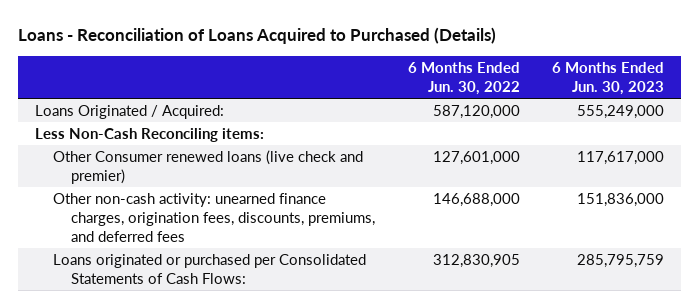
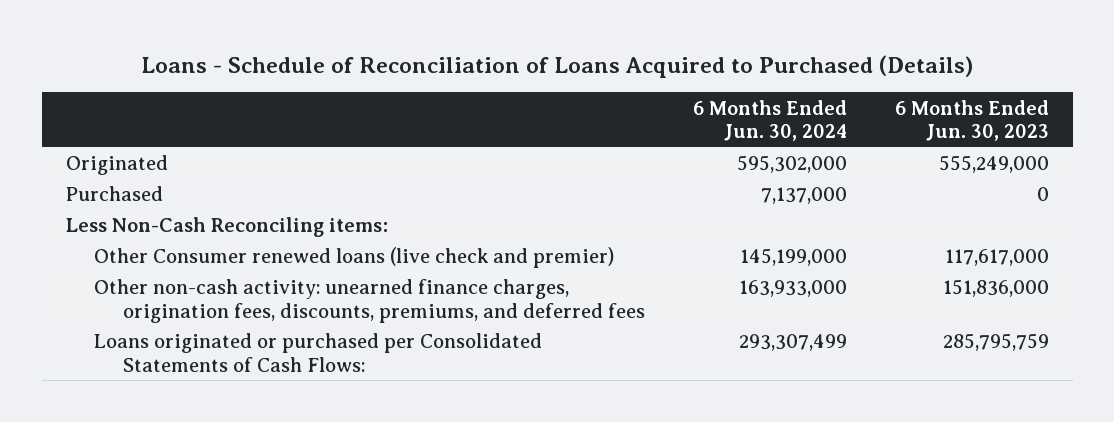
- Loans - Reconciliation of Loans Acquired to Purchased (Details)
+ Loans - Schedule of Reconciliation of Loans Acquired to Purchased (Details)
- | 6 Months Ended Jun. 30, 2022 | 6 Months Ended Jun. 30, 2023
+ | 6 Months Ended Jun. 30, 2024 | 6 Months Ended Jun. 30, 2023
- Loans Originated / Acquired: | 587,120,000 | 555,249,000
+ Originated | 595,302,000 | 555,249,000
+ Purchased | 7,137,000 | 0

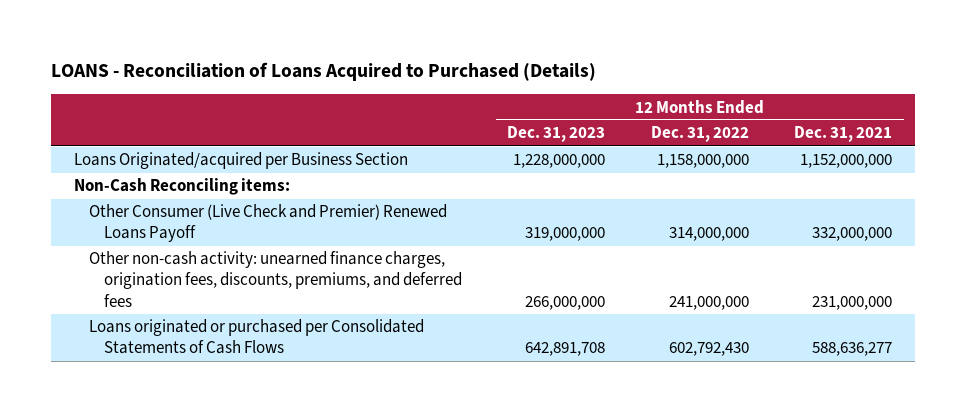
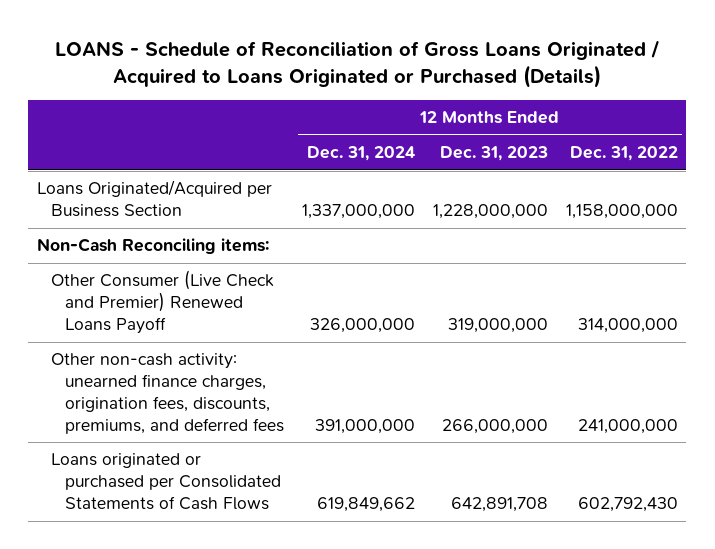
- LOANS - Reconciliation of Loans Acquired to Purchased (Details)
+ LOANS - Schedule of Reconciliation of Gross Loans Originated / Acquired to Loans Originated or Purchased (Details)
- | 12 Months Ended Dec. 31, 2023 | 12 Months Ended Dec. 31, 2022 | 12 Months Ended Dec. 31, 2021
+ | 12 Months Ended Dec. 31, 2024 | 12 Months Ended Dec. 31, 2023 | 12 Months Ended Dec. 31, 2022
- Loans Originated/acquired per Business Section | 1,228,000,000 | 1,158,000,000 | 1,152,000,000
+ Loans Originated/Acquired per Business Section | 1,337,000,000 | 1,228,000,000 | 1,158,000,000

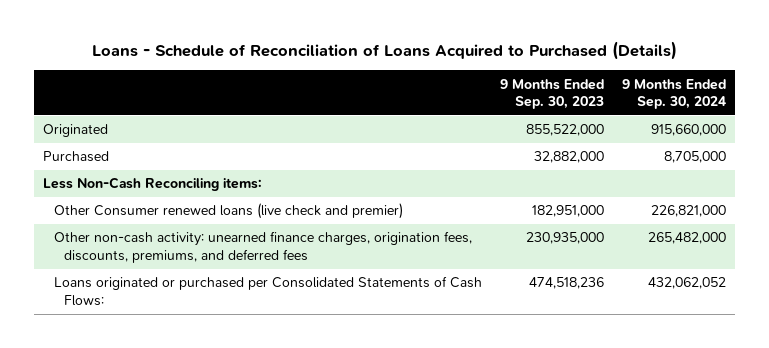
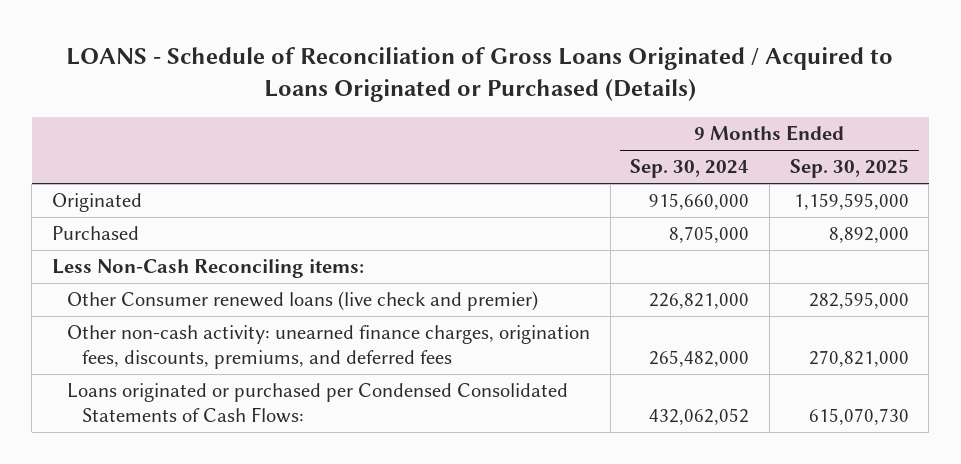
- Loans - Schedule of Reconciliation of Loans Acquired to Purchased (Details)
+ LOANS - Schedule of Reconciliation of Gross Loans Originated / Acquired to Loans Originated or Purchased (Details)
- | 9 Months Ended Sep. 30, 2023 | 9 Months Ended Sep. 30, 2024
+ | 9 Months Ended Sep. 30, 2024 | 9 Months Ended Sep. 30, 2025
- Loans originated or purchased per Consolidated Statements of Cash Flows: | 474,518,236 | 432,062,052
+ Loans originated or purchased per Condensed Consolidated Statements of Cash Flows: | 432,062,052 | 615,070,730

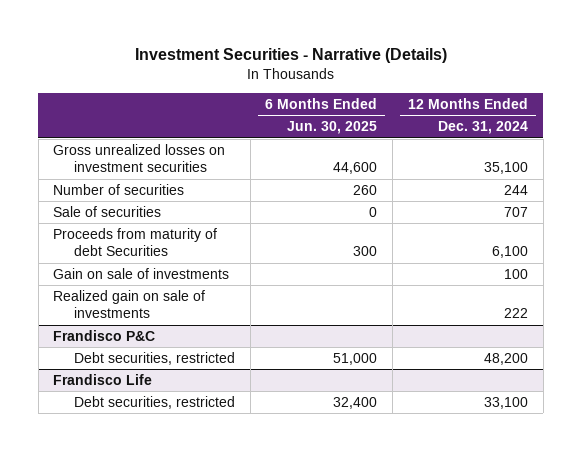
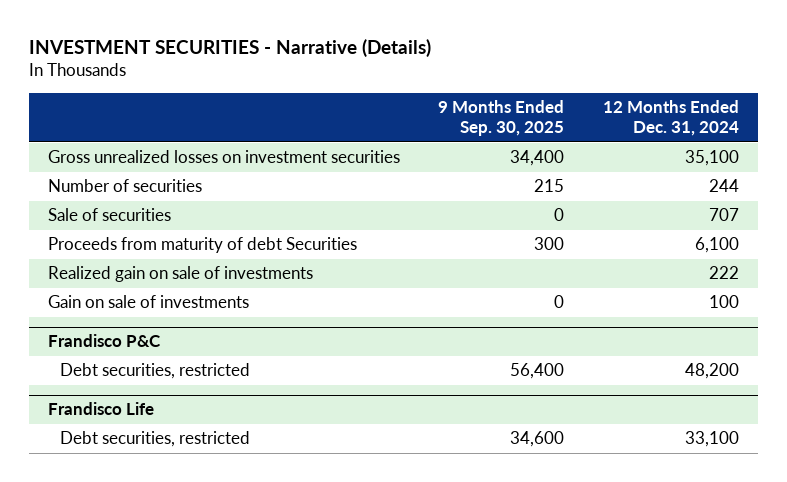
- Investment Securities - Narrative (Details)
+ INVESTMENT SECURITIES - Narrative (Details)
- | 6 Months Ended Jun. 30, 2025 | 12 Months Ended Dec. 31, 2024
+ | 9 Months Ended Sep. 30, 2025 | 12 Months Ended Dec. 31, 2024
moved down: Gain on sale of investments | 0 | 100

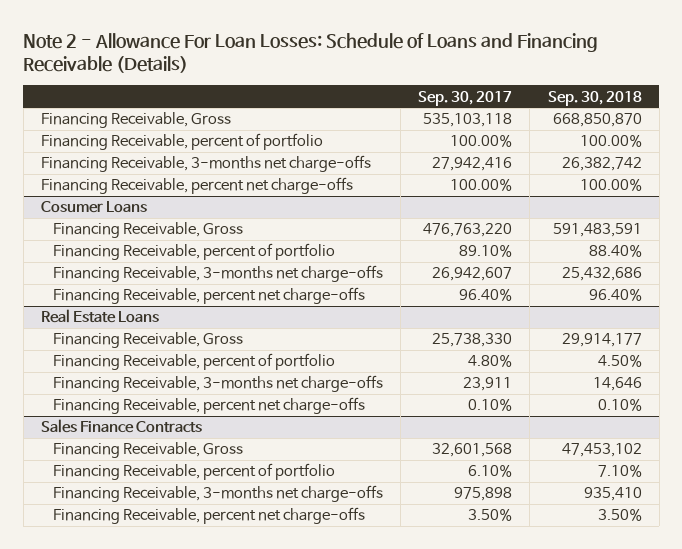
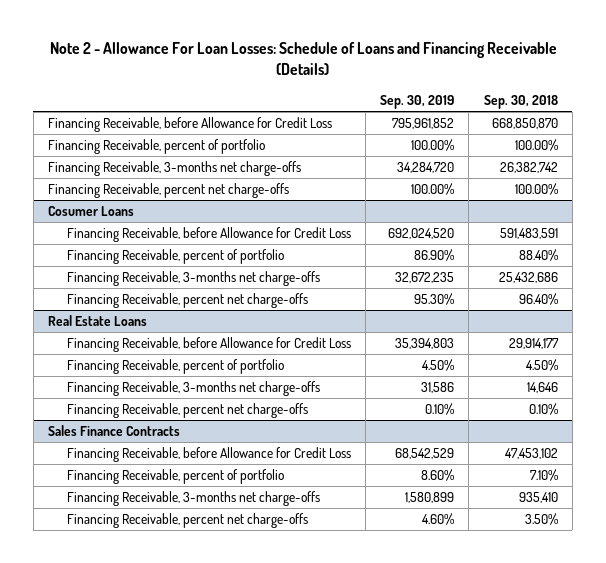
- | Sep. 30, 2017 | Sep. 30, 2018
+ | Sep. 30, 2019 | Sep. 30, 2018
- Financing Receivable, Gross | 535,103,118 | 668,850,870
+ Financing Receivable, before Allowance for Credit Loss | 795,961,852 | 668,850,870
@ Cosumer Loans
- Financing Receivable, Gross | 476,763,220 | 591,483,591
+ Financing Receivable, before Allowance for Credit Loss | 692,024,520 | 591,483,591
@ Real Estate Loans
- Financing Receivable, Gross | 25,738,330 | 29,914,177
+ Financing Receivable, before Allowance for Credit Loss | 35,394,803 | 29,914,177
@ Sales Finance Contracts
- Financing Receivable, Gross | 32,601,568 | 47,453,102
+ Financing Receivable, before Allowance for Credit Loss | 68,542,529 | 47,453,102

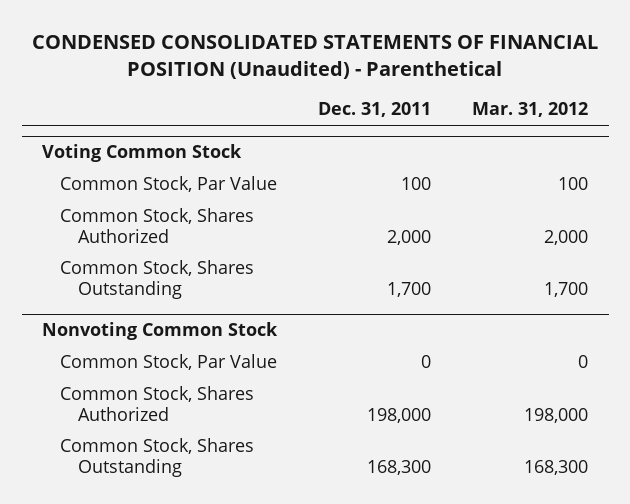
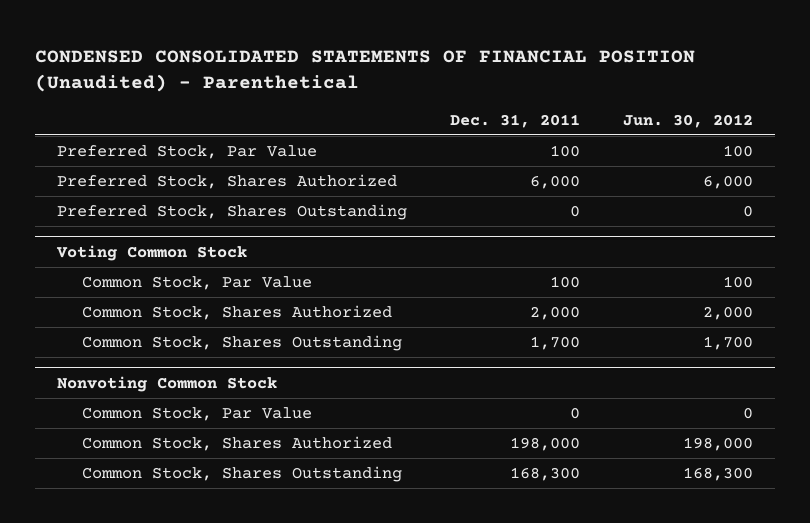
- | Dec. 31, 2011 | Mar. 31, 2012
+ | Dec. 31, 2011 | Jun. 30, 2012
+ Preferred Stock, Par Value | 100 | 100
+ Preferred Stock, Shares Authorized | 6,000 | 6,000
+ Preferred Stock, Shares Outstanding | 0 | 0

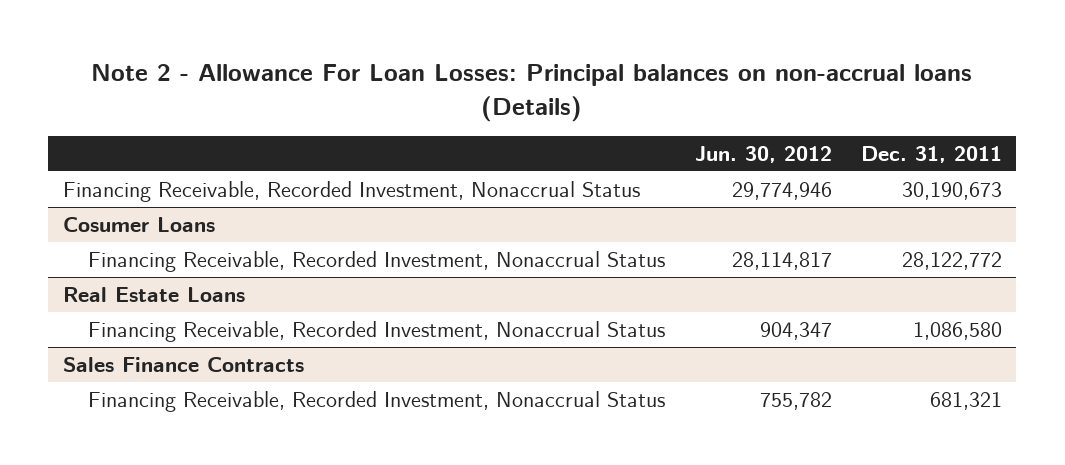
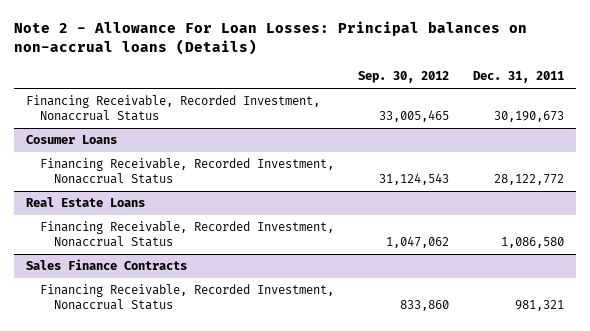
- | Jun. 30, 2012 | Dec. 31, 2011
+ | Sep. 30, 2012 | Dec. 31, 2011
@ Sales Finance Contracts
- Financing Receivable, Recorded Investment, Nonaccrual Status | 755,782 | 681,321
+ Financing Receivable, Recorded Investment, Nonaccrual Status | 833,860 | 981,321

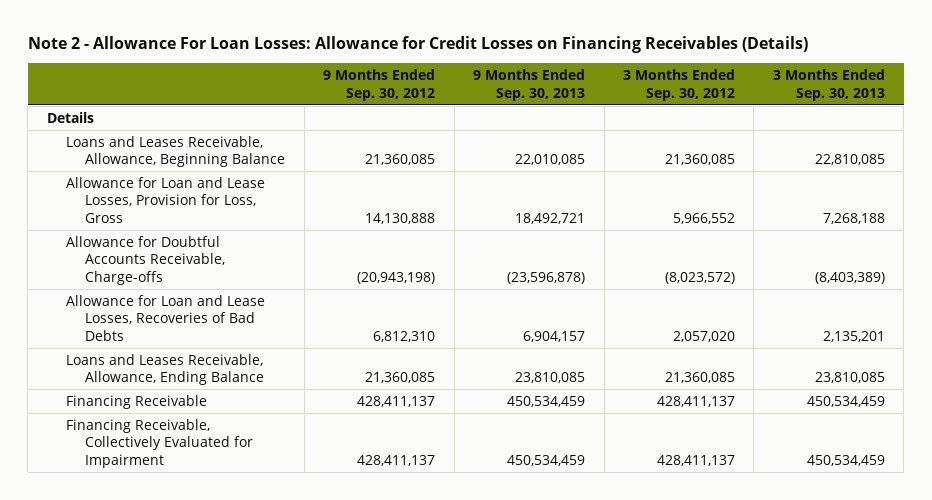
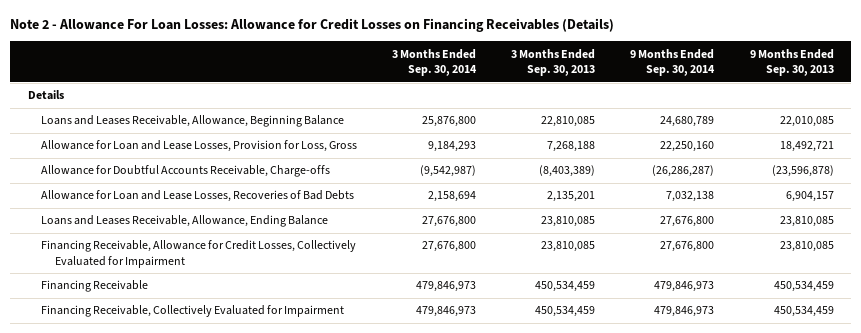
- | 9 Months Ended Sep. 30, 2012 | 9 Months Ended Sep. 30, 2013 | 3 Months Ended Sep. 30, 2012 | 3 Months Ended Sep. 30, 2013
+ | 3 Months Ended Sep. 30, 2014 | 3 Months Ended Sep. 30, 2013 | 9 Months Ended Sep. 30, 2014 | 9 Months Ended Sep. 30, 2013
+ Financing Receivable, Allowance for Credit Losses, Collectively Evaluated for Impairment | 27,676,800 | 23,810,085 | 27,676,800 | 23,810,085

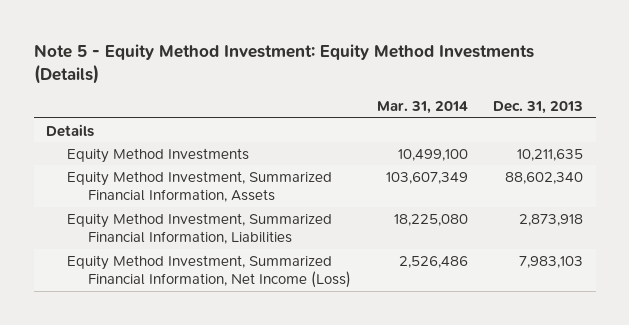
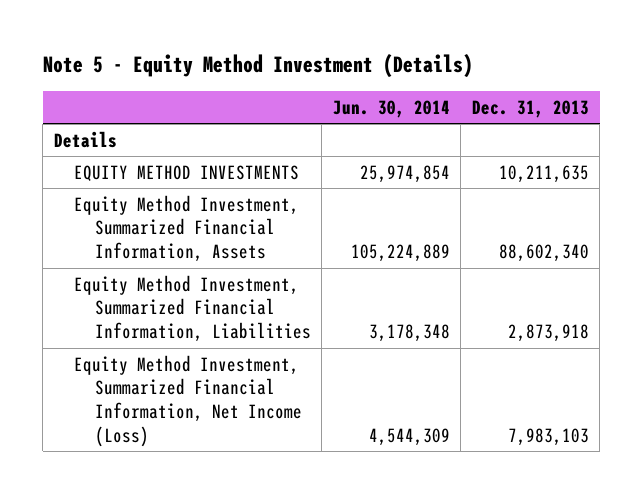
- Note 5 - Equity Method Investment: Equity Method Investments (Details)
+ Note 5 - Equity Method Investment (Details)
- | Mar. 31, 2014 | Dec. 31, 2013
+ | Jun. 30, 2014 | Dec. 31, 2013
- Equity Method Investments | 10,499,100 | 10,211,635
+ EQUITY METHOD INVESTMENTS | 25,974,854 | 10,211,635

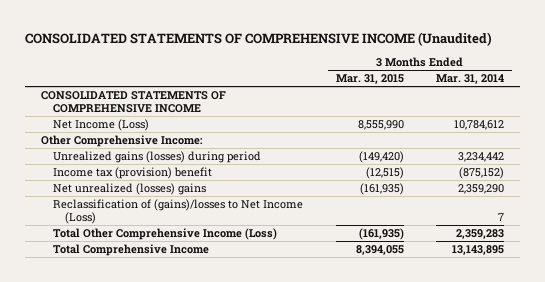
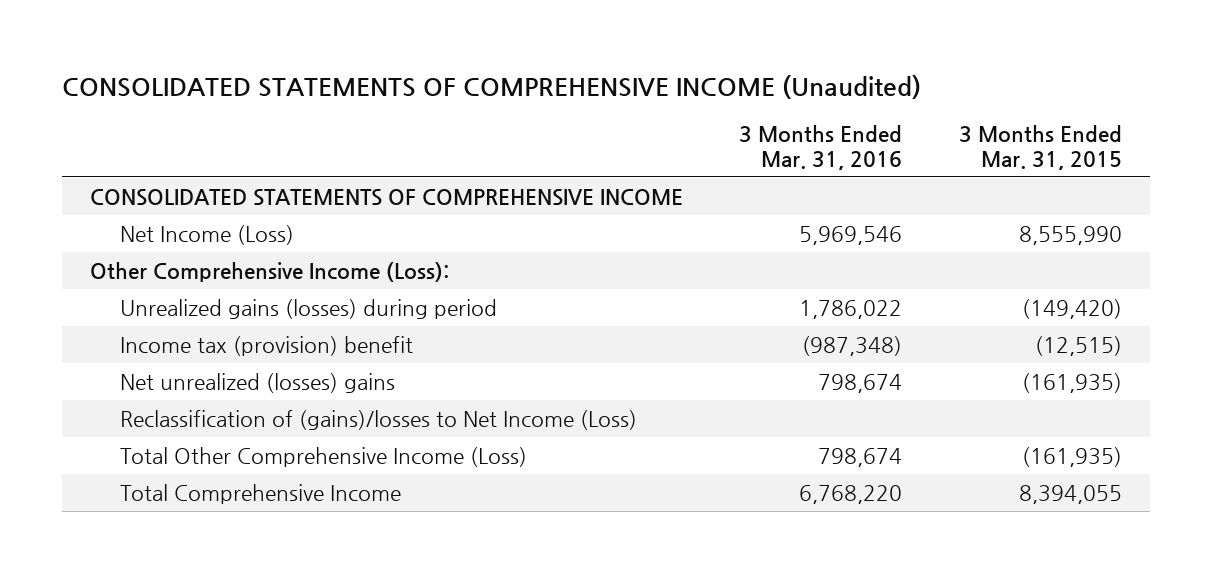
- | 3 Months Ended Mar. 31, 2015 | 3 Months Ended Mar. 31, 2014
+ | 3 Months Ended Mar. 31, 2016 | 3 Months Ended Mar. 31, 2015
- Other Comprehensive Income:
+ Other Comprehensive Income (Loss):

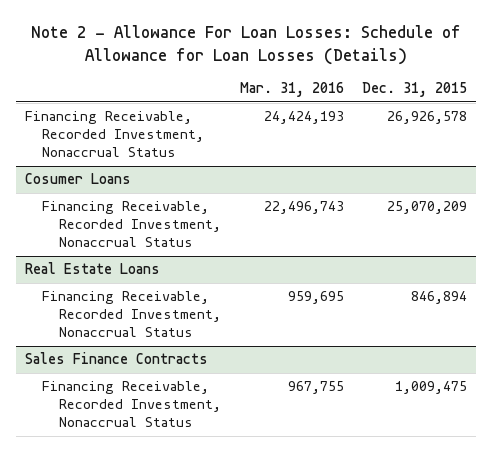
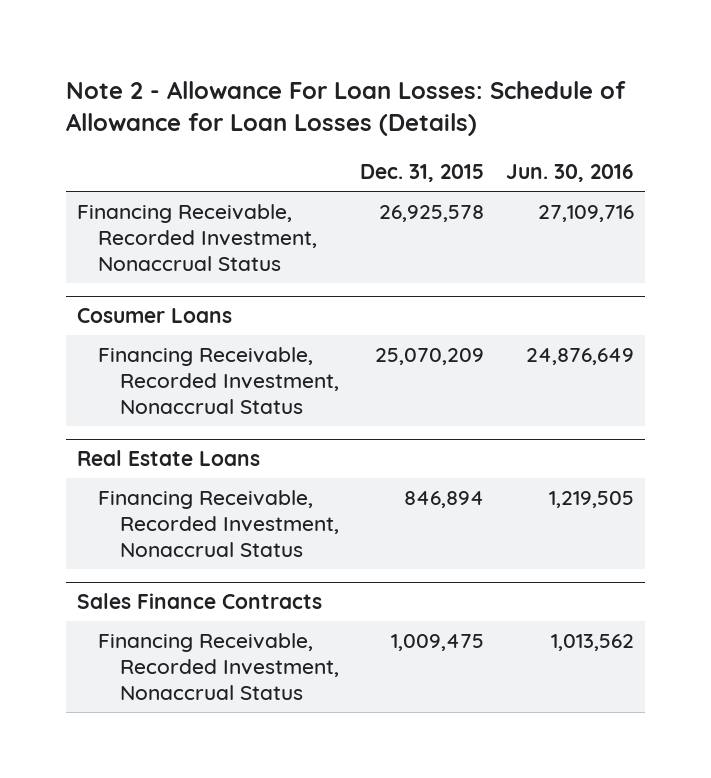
- | Mar. 31, 2016 | Dec. 31, 2015
+ | Dec. 31, 2015 | Jun. 30, 2016
- Financing Receivable, Recorded Investment, Nonaccrual Status | 24,424,193 | 26,926,578
+ Financing Receivable, Recorded Investment, Nonaccrual Status | 26,925,578 | 27,109,716

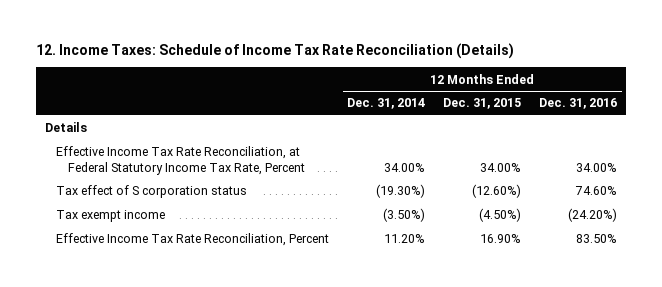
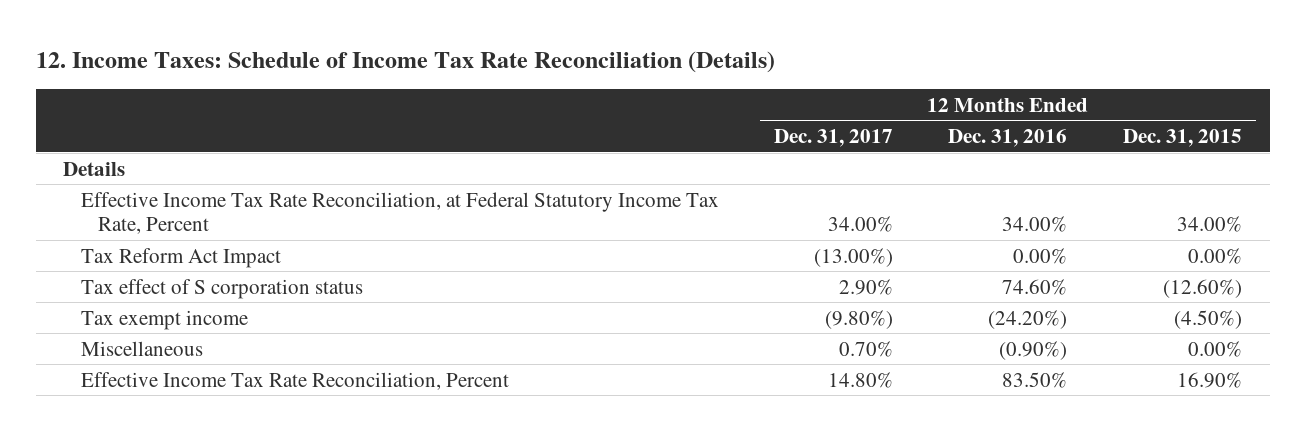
- | 12 Months Ended Dec. 31, 2014 | 12 Months Ended Dec. 31, 2015 | 12 Months Ended Dec. 31, 2016
+ | 12 Months Ended Dec. 31, 2017 | 12 Months Ended Dec. 31, 2016 | 12 Months Ended Dec. 31, 2015
+ Tax Reform Act Impact | (13.00%) | 0.00% | 0.00%
+ Miscellaneous | 0.70% | (0.90%) | 0.00%

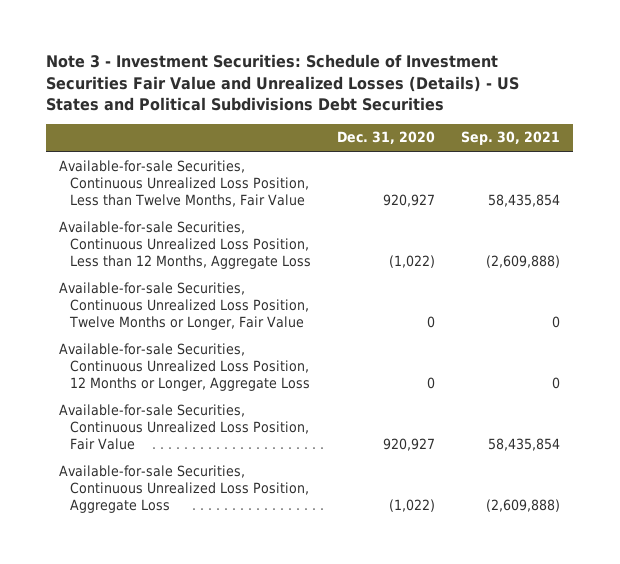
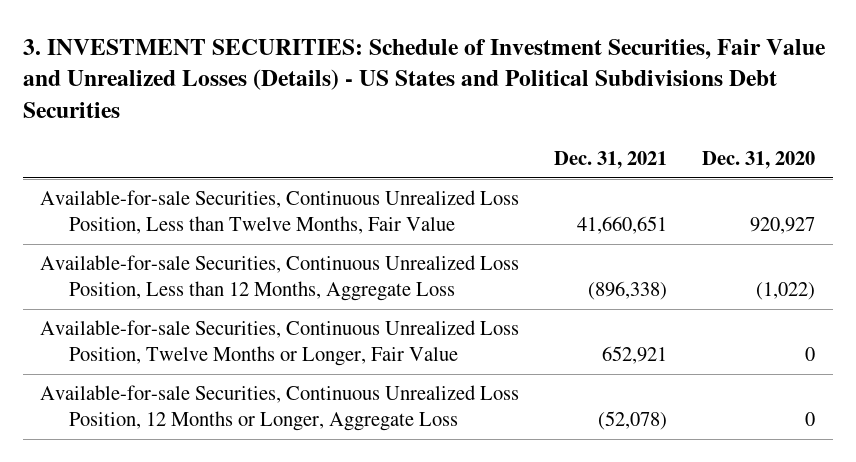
- Note 3 - Investment Securities: Schedule of Investment Securities Fair Value and Unrealized Losses (Details) - US States and Political Subdivisions Debt Securities
+ 3. INVESTMENT SECURITIES: Schedule of Investment Securities, Fair Value and Unrealized Losses (Details) - US States and Political Subdivisions Debt Securities
- | Dec. 31, 2020 | Sep. 30, 2021
+ | Dec. 31, 2021 | Dec. 31, 2020
- Available-for-sale Securities, Continuous Unrealized Loss Position, Fair Value | 920,927 | 58,435,854
- Available-for-sale Securities, Continuous Unrealized Loss Position, Aggregate Loss | (1,022) | (2,609,888)

